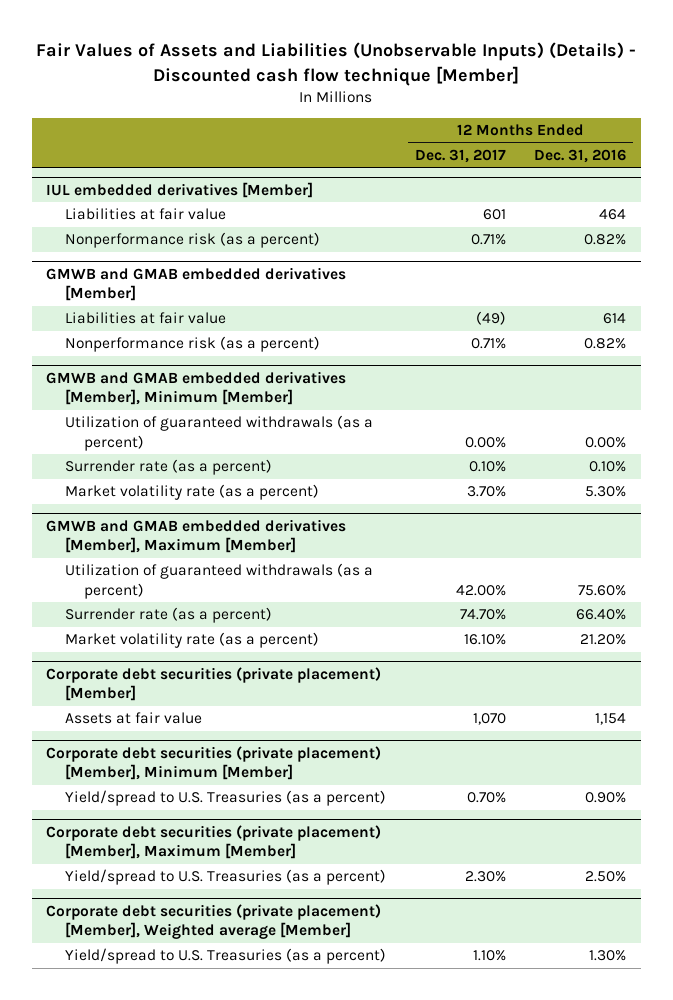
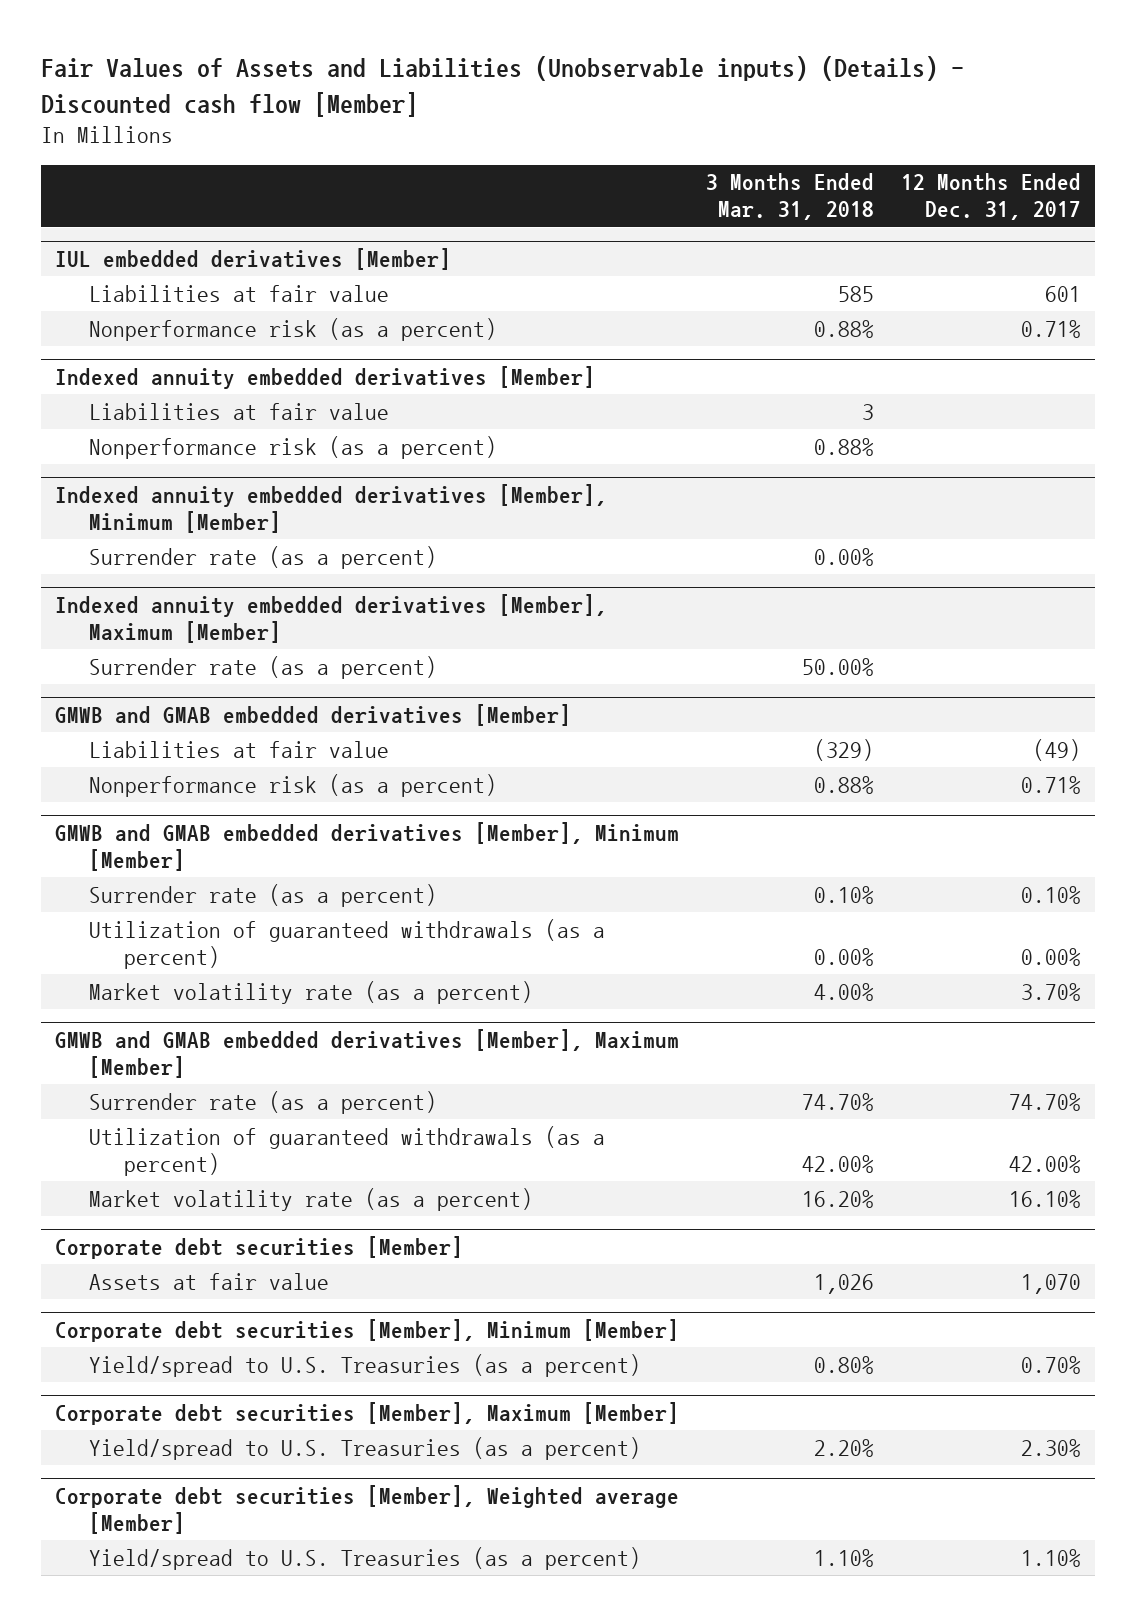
- Fair Values of Assets and Liabilities (Unobservable Inputs) (Details) - Discounted cash flow technique [Member]
+ Fair Values of Assets and Liabilities (Unobservable inputs) (Details) - Discounted cash flow [Member]
- | 12 Months Ended Dec. 31, 2017 | 12 Months Ended Dec. 31, 2016
+ | 3 Months Ended Mar. 31, 2018 | 12 Months Ended Dec. 31, 2017
+ Indexed annuity embedded derivatives [Member]
+ Liabilities at fair value | 3 |
+ Nonperformance risk (as a percent) | 0.88% |
+ Indexed annuity embedded derivatives [Member], Minimum [Member]
+ Surrender rate (as a percent) | 0.00% |
+ Indexed annuity embedded derivatives [Member], Maximum [Member]
+ Surrender rate (as a percent) | 50.00% |
@ GMWB and GMAB embedded derivatives [Member], Minimum [Member]
moved down: Utilization of guaranteed withdrawals (as a percent) | 0.00% | 0.00%
@ GMWB and GMAB embedded derivatives [Member], Maximum [Member]
moved down: Utilization of guaranteed withdrawals (as a percent) | 42.00% | 42.00%
- Corporate debt securities (private placement) [Member]
+ Corporate debt securities [Member]
- Corporate debt securities (private placement) [Member], Minimum [Member]
+ Corporate debt securities [Member], Minimum [Member]
- Corporate debt securities (private placement) [Member], Maximum [Member]
+ Corporate debt securities [Member], Maximum [Member]
- Corporate debt securities (private placement) [Member], Weighted average [Member]
+ Corporate debt securities [Member], Weighted average [Member]

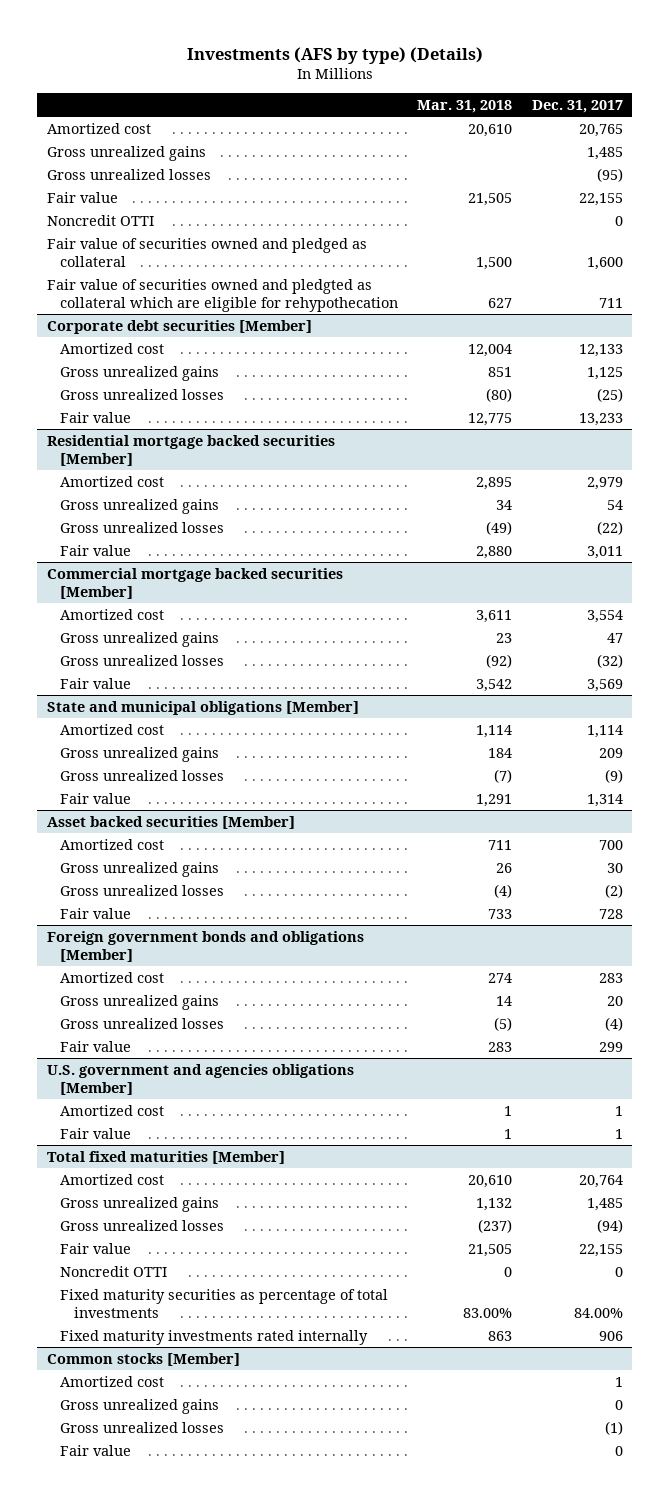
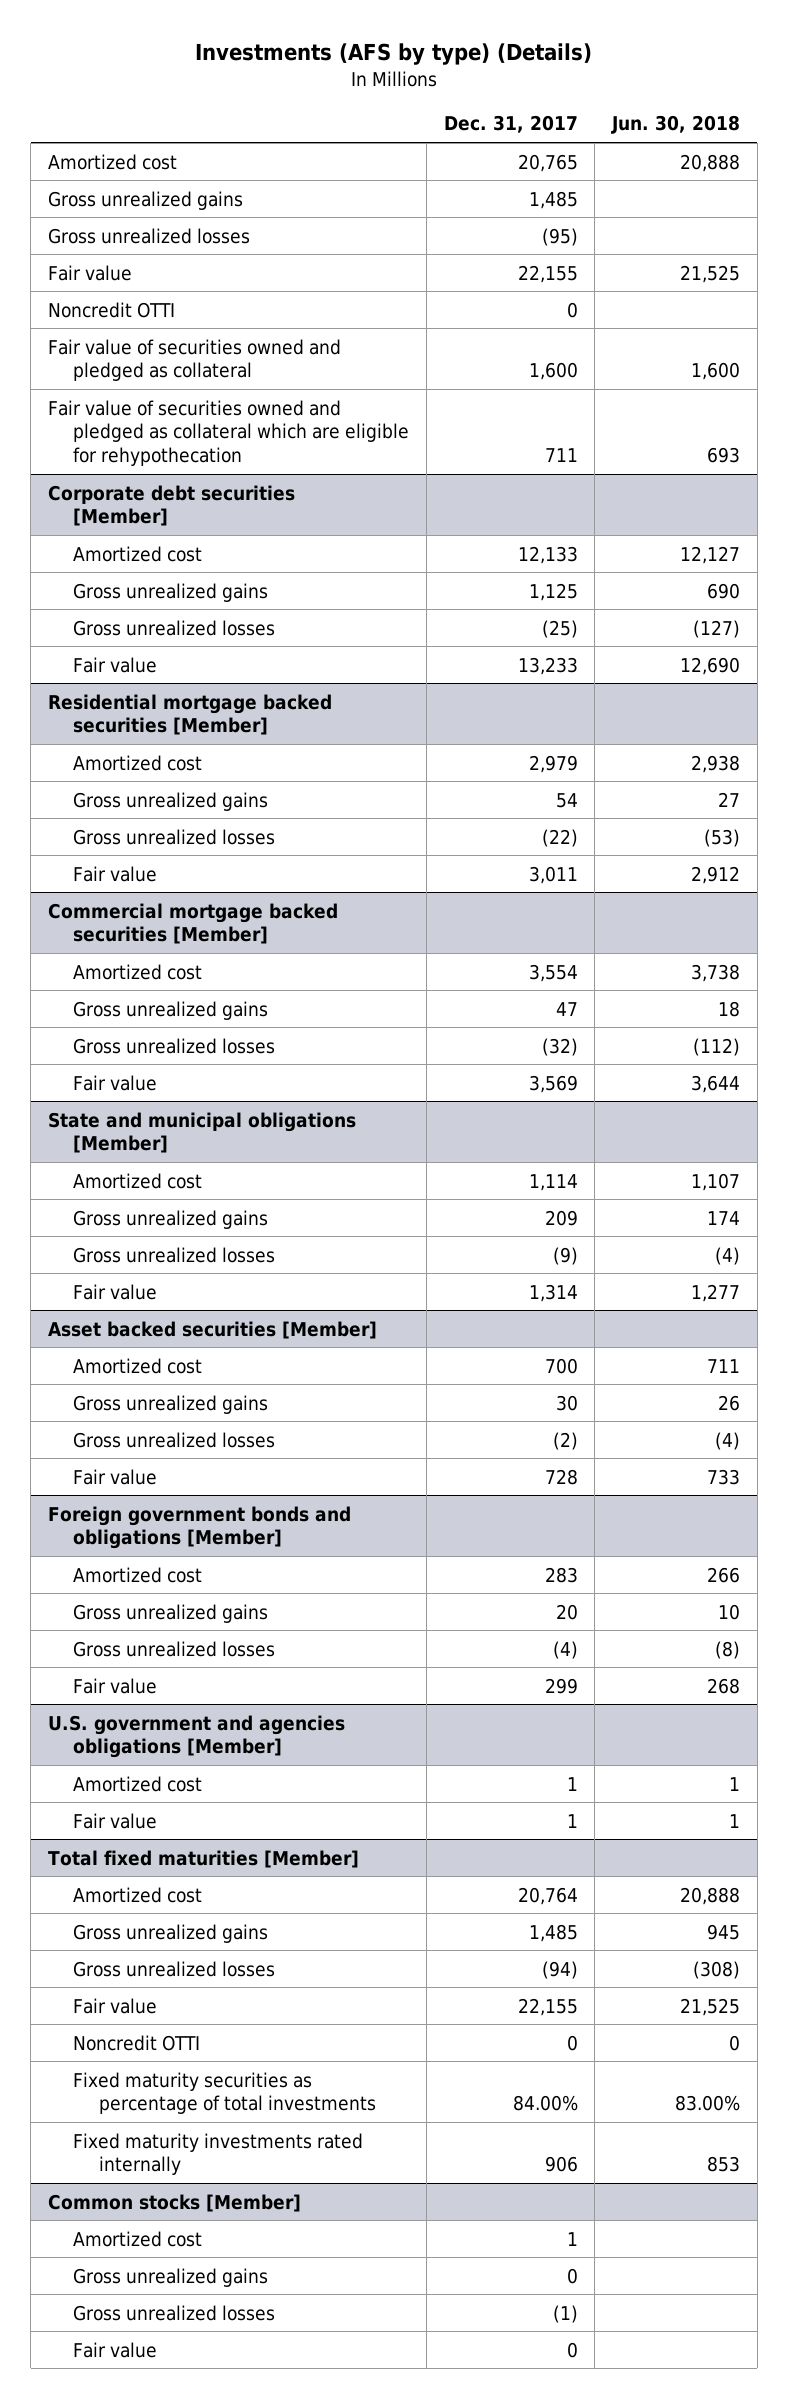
- | Mar. 31, 2018 | Dec. 31, 2017
+ | Dec. 31, 2017 | Jun. 30, 2018
- Fair value of securities owned and pledgted as collateral which are eligible for rehypothecation | 627 | 711
+ Fair value of securities owned and pledged as collateral which are eligible for rehypothecation | 711 | 693

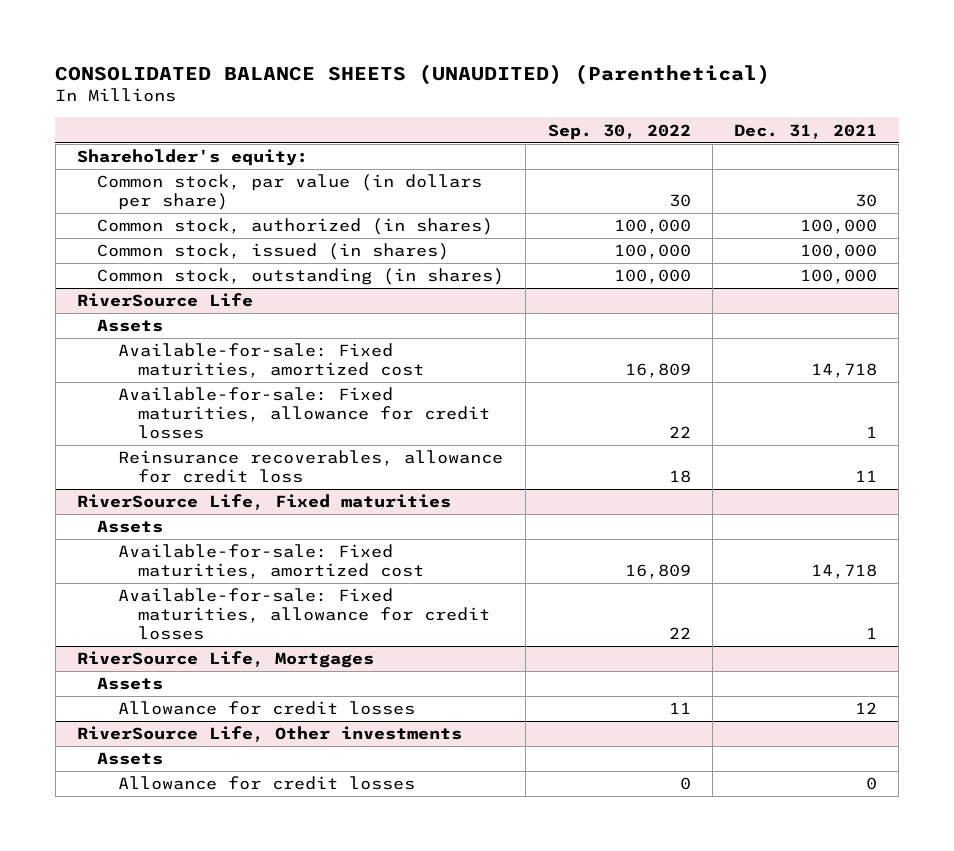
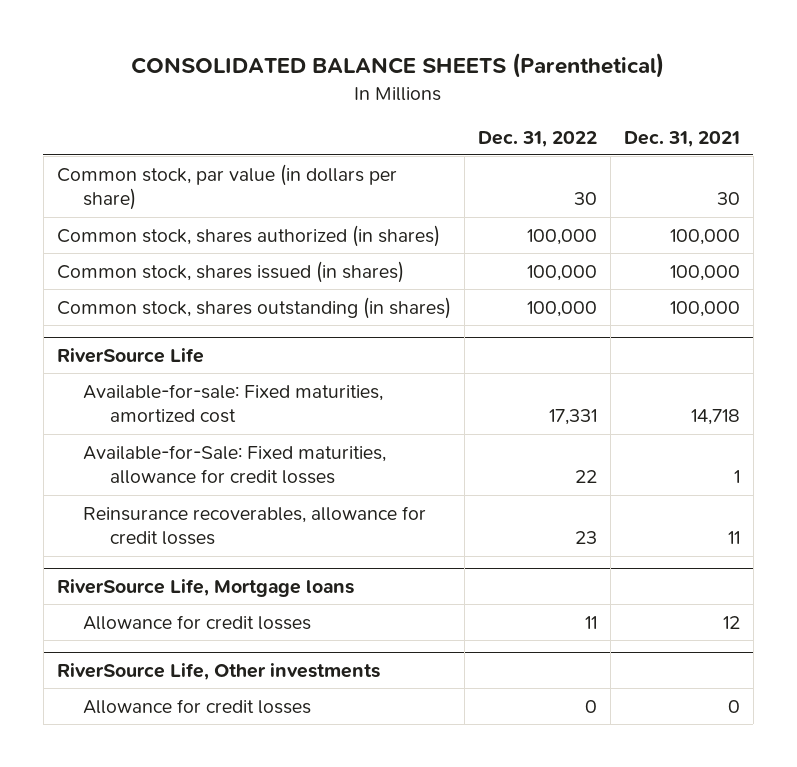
- CONSOLIDATED BALANCE SHEETS (UNAUDITED) (Parenthetical)
+ CONSOLIDATED BALANCE SHEETS (Parenthetical)
- | Sep. 30, 2022 | Dec. 31, 2021
+ | Dec. 31, 2022 | Dec. 31, 2021
- Shareholder's equity:
- Common stock, authorized (in shares) | 100,000 | 100,000
- Common stock, issued (in shares) | 100,000 | 100,000
- Common stock, outstanding (in shares) | 100,000 | 100,000
+ Common stock, shares authorized (in shares) | 100,000 | 100,000
+ Common stock, shares issued (in shares) | 100,000 | 100,000
+ Common stock, shares outstanding (in shares) | 100,000 | 100,000
@ RiverSource Life
- Assets
- Available-for-sale: Fixed maturities, allowance for credit losses | 22 | 1
- Reinsurance recoverables, allowance for credit loss | 18 | 11
- RiverSource Life, Fixed maturities
- Assets
- Available-for-sale: Fixed maturities, amortized cost | 16,809 | 14,718
- Available-for-sale: Fixed maturities, allowance for credit losses | 22 | 1
- RiverSource Life, Mortgages
- Assets
@ RiverSource Life
+ Available-for-Sale: Fixed maturities, allowance for credit losses | 22 | 1
+ Reinsurance recoverables, allowance for credit losses | 23 | 11
+ RiverSource Life, Mortgage loans
@ RiverSource Life, Other investments
- Assets

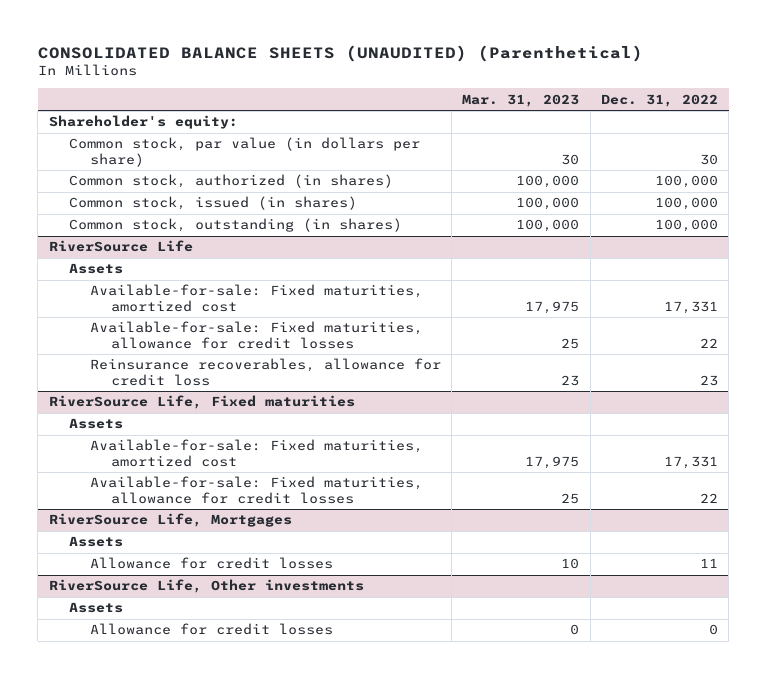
- CONSOLIDATED BALANCE SHEETS (Parenthetical)
+ CONSOLIDATED BALANCE SHEETS (UNAUDITED) (Parenthetical)
- | Dec. 31, 2022 | Dec. 31, 2021
+ | Mar. 31, 2023 | Dec. 31, 2022
+ Shareholder's equity:
- Common stock, shares authorized (in shares) | 100,000 | 100,000
- Common stock, shares issued (in shares) | 100,000 | 100,000
- Common stock, shares outstanding (in shares) | 100,000 | 100,000
+ Common stock, authorized (in shares) | 100,000 | 100,000
+ Common stock, issued (in shares) | 100,000 | 100,000
+ Common stock, outstanding (in shares) | 100,000 | 100,000
@ RiverSource Life
+ Assets
- Available-for-Sale: Fixed maturities, allowance for credit losses | 22 | 1
- Reinsurance recoverables, allowance for credit losses | 23 | 11
- RiverSource Life, Mortgage loans
@ RiverSource Life
+ Available-for-sale: Fixed maturities, allowance for credit losses | 25 | 22
+ Reinsurance recoverables, allowance for credit loss | 23 | 23
+ RiverSource Life, Fixed maturities
+ Assets
+ Available-for-sale: Fixed maturities, amortized cost | 17,975 | 17,331
+ Available-for-sale: Fixed maturities, allowance for credit losses | 25 | 22
+ RiverSource Life, Mortgages
+ Assets
@ RiverSource Life, Other investments
+ Assets

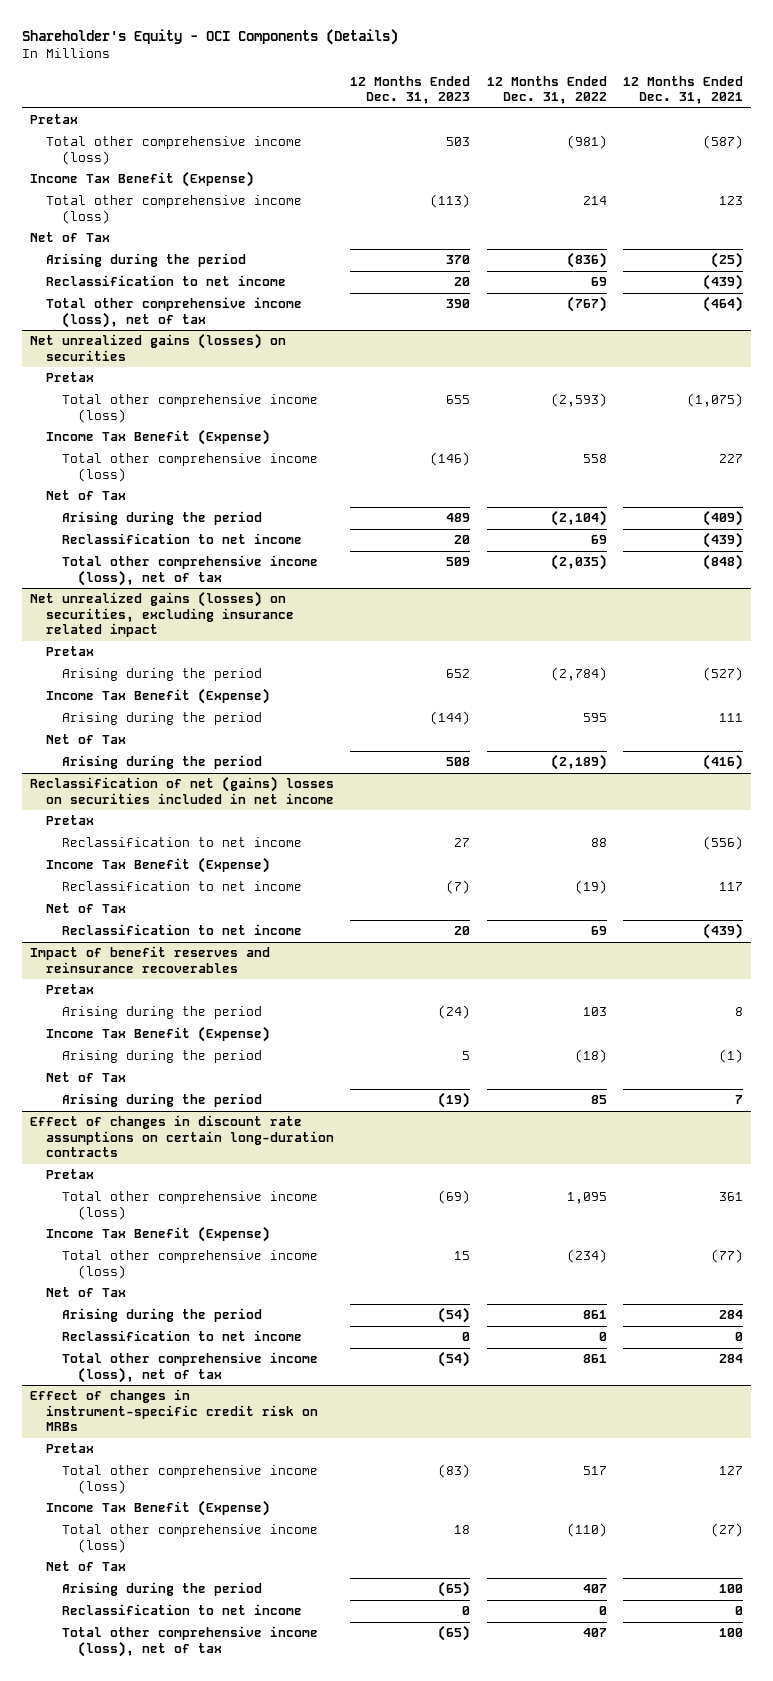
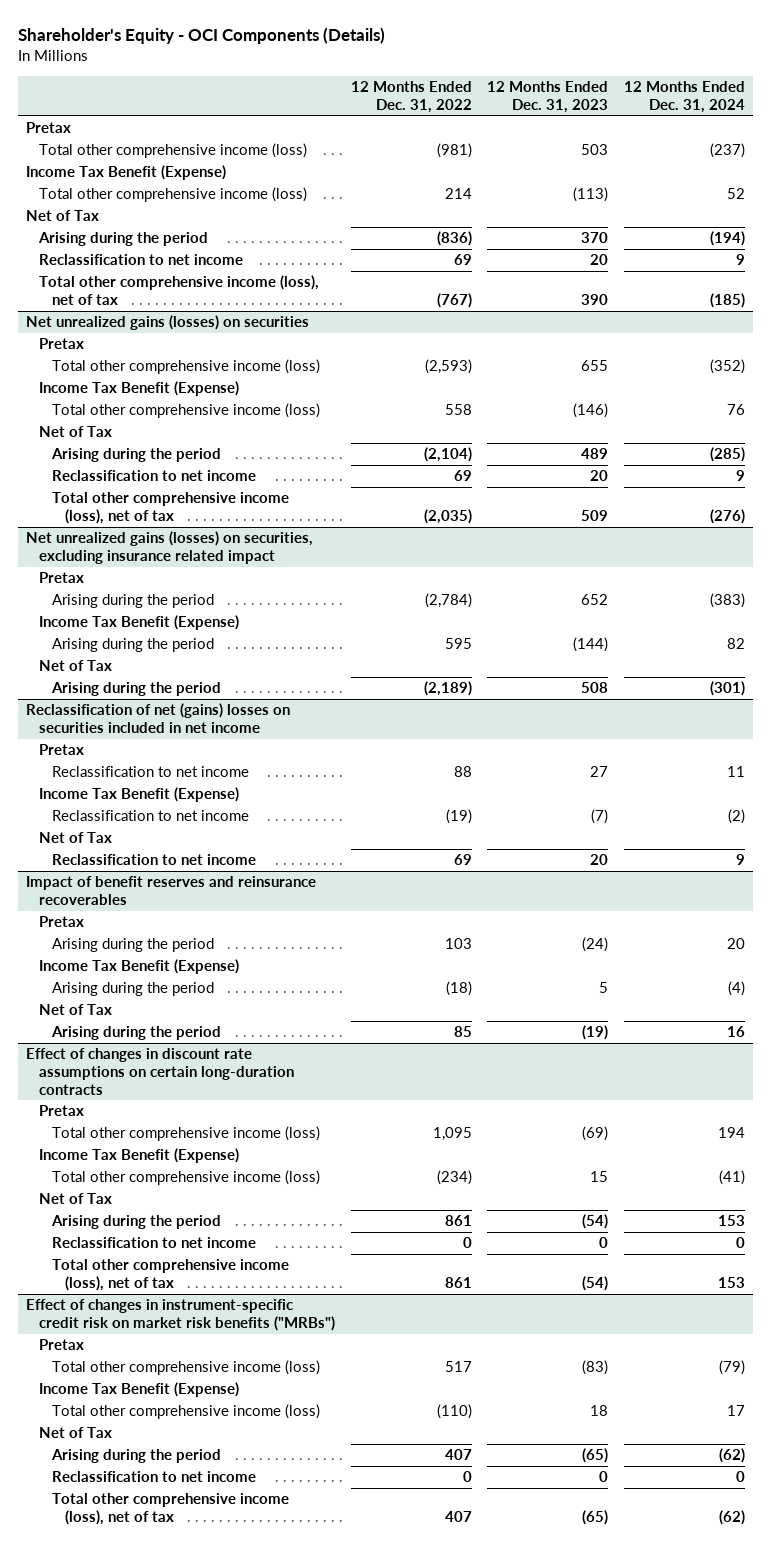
- | 12 Months Ended Dec. 31, 2023 | 12 Months Ended Dec. 31, 2022 | 12 Months Ended Dec. 31, 2021
+ | 12 Months Ended Dec. 31, 2022 | 12 Months Ended Dec. 31, 2023 | 12 Months Ended Dec. 31, 2024
- Effect of changes in instrument-specific credit risk on MRBs
+ Effect of changes in instrument-specific credit risk on market risk benefits ("MRBs")

